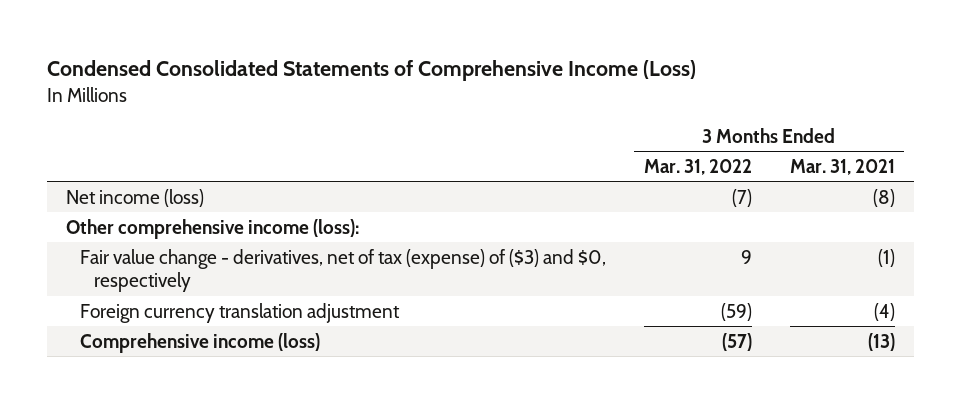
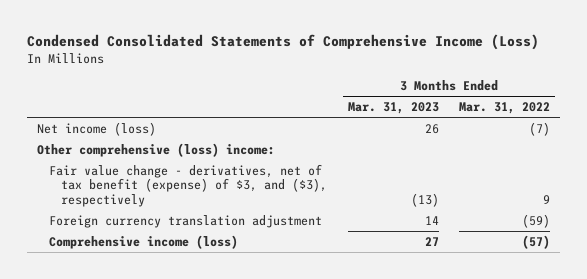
- | 3 Months Ended Mar. 31, 2022 | 3 Months Ended Mar. 31, 2021
+ | 3 Months Ended Mar. 31, 2023 | 3 Months Ended Mar. 31, 2022
- Other comprehensive income (loss):
- Fair value change - derivatives, net of tax (expense) of ($3) and $0, respectively | 9 | (1)
+ Other comprehensive (loss) income:
+ Fair value change - derivatives, net of tax benefit (expense) of $3, and ($3), respectively | (13) | 9

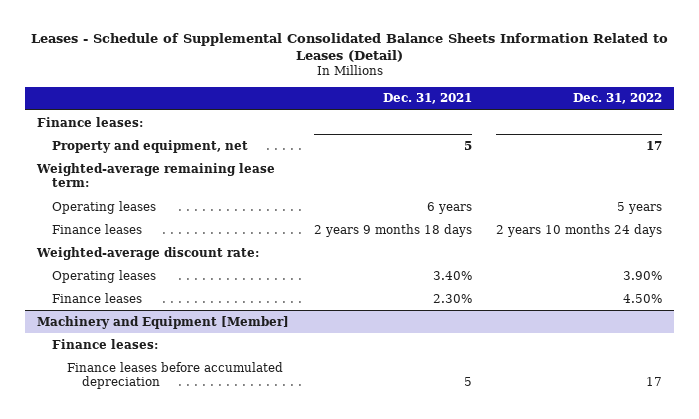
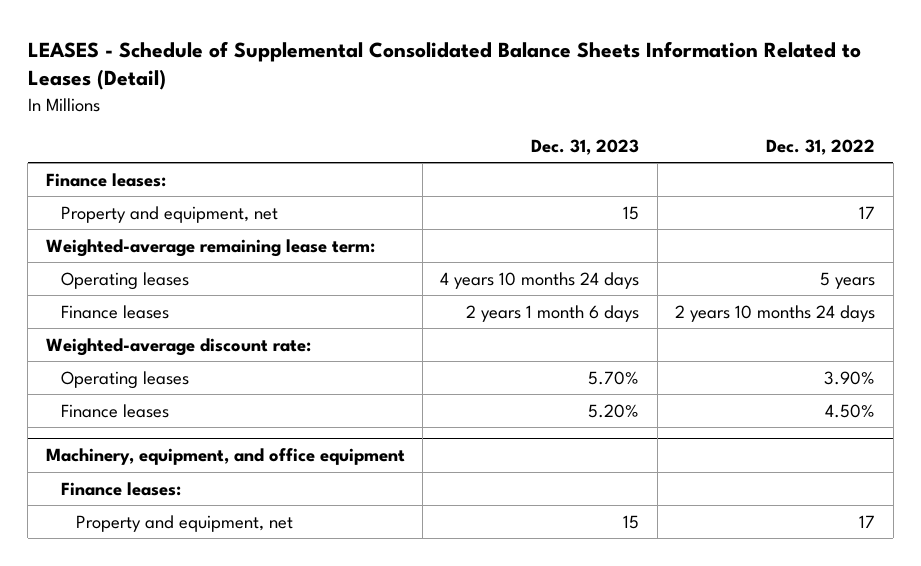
- Leases - Schedule of Supplemental Consolidated Balance Sheets Information Related to Leases (Detail)
+ LEASES - Schedule of Supplemental Consolidated Balance Sheets Information Related to Leases (Detail)
- | Dec. 31, 2021 | Dec. 31, 2022
+ | Dec. 31, 2023 | Dec. 31, 2022
- Machinery and Equipment [Member]
+ Machinery, equipment, and office equipment
- Finance leases before accumulated depreciation | 5 | 17
+ Property and equipment, net | 15 | 17

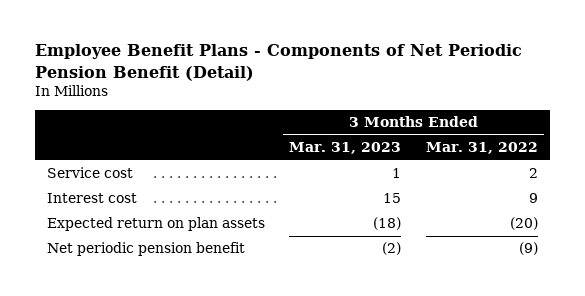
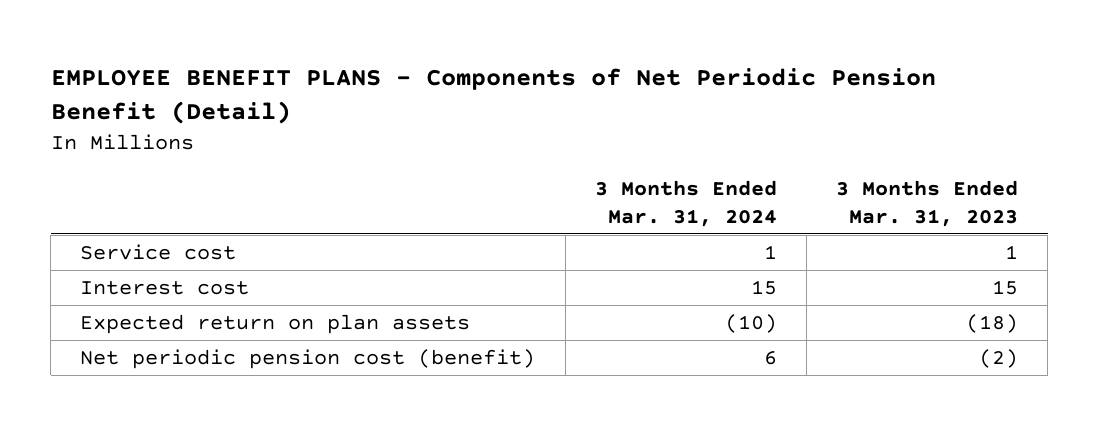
- Employee Benefit Plans - Components of Net Periodic Pension Benefit (Detail)
+ EMPLOYEE BENEFIT PLANS - Components of Net Periodic Pension Benefit (Detail)
- | 3 Months Ended Mar. 31, 2023 | 3 Months Ended Mar. 31, 2022
+ | 3 Months Ended Mar. 31, 2024 | 3 Months Ended Mar. 31, 2023
- Net periodic pension benefit | (2) | (9)
+ Net periodic pension cost (benefit) | 6 | (2)

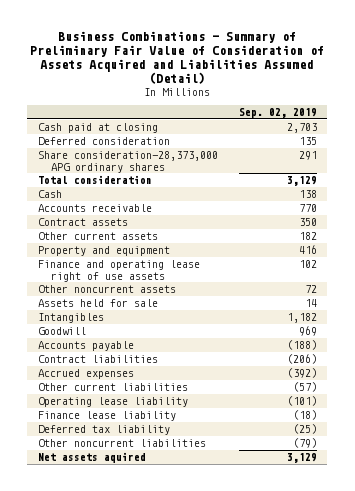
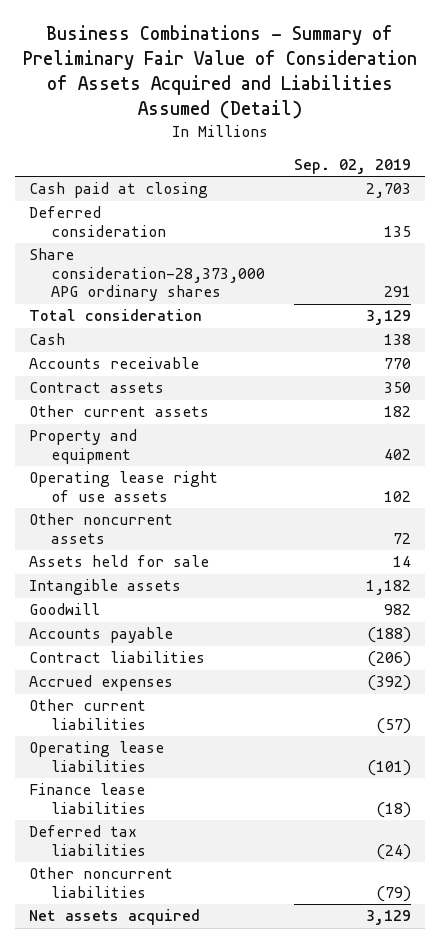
- Property and equipment | 416
- Finance and operating lease right of use assets | 102
+ Property and equipment | 402
+ Operating lease right of use assets | 102
- Intangibles | 1,182
- Goodwill | 969
+ Intangible assets | 1,182
+ Goodwill | 982
- Operating lease liability | (101)
- Finance lease liability | (18)
- Deferred tax liability | (25)
+ Operating lease liabilities | (101)
+ Finance lease liabilities | (18)
+ Deferred tax liabilities | (24)
- Net assets aquired | 3,129
+ Net assets acquired | 3,129

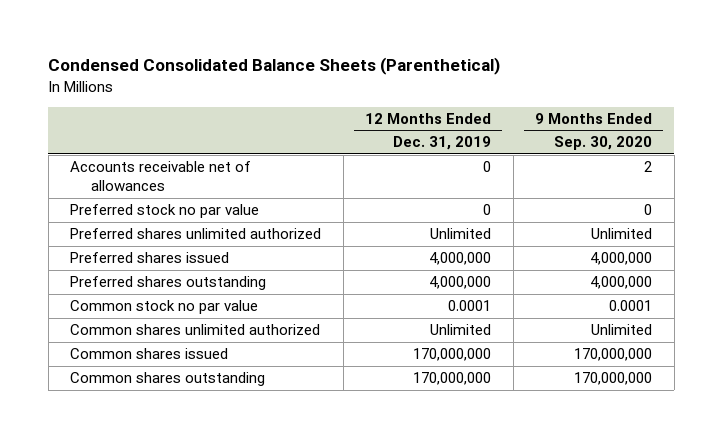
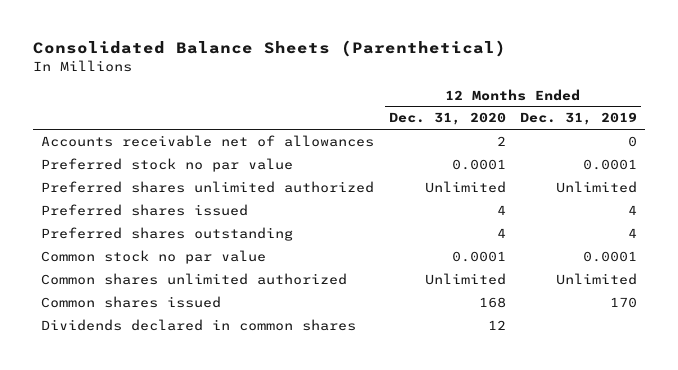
- Condensed Consolidated Balance Sheets (Parenthetical)
+ Consolidated Balance Sheets (Parenthetical)
- | 12 Months Ended Dec. 31, 2019 | 9 Months Ended Sep. 30, 2020
+ | 12 Months Ended Dec. 31, 2020 | 12 Months Ended Dec. 31, 2019
- Preferred stock no par value | 0 | 0
+ Preferred stock no par value | 0.0001 | 0.0001
- Preferred shares issued | 4,000,000 | 4,000,000
- Preferred shares outstanding | 4,000,000 | 4,000,000
+ Preferred shares issued | 4 | 4
+ Preferred shares outstanding | 4 | 4
- Common shares issued | 170,000,000 | 170,000,000
- Common shares outstanding | 170,000,000 | 170,000,000
+ Common shares issued | 168 | 170
+ Dividends declared in common shares | 12 |

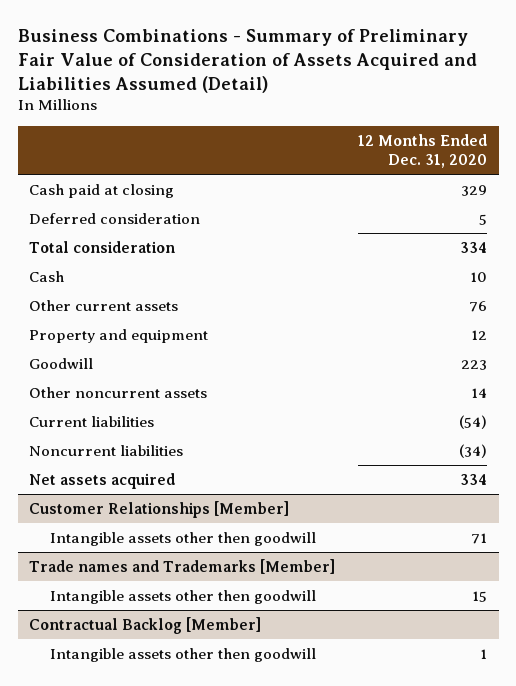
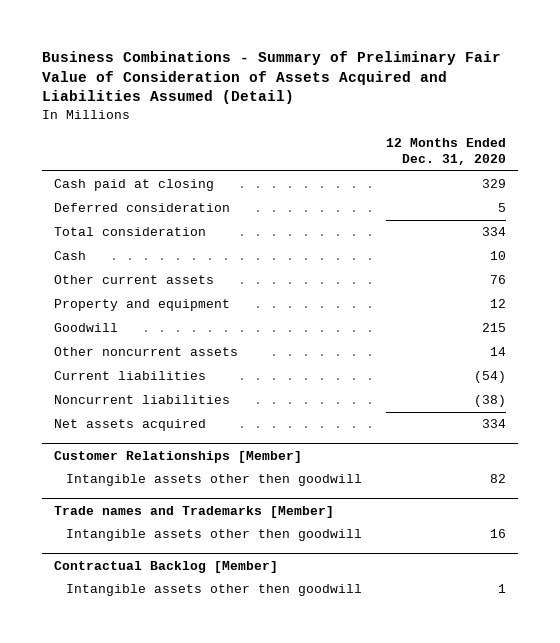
- Goodwill | 223
+ Goodwill | 215
- Noncurrent liabilities | (34)
+ Noncurrent liabilities | (38)
@ Customer Relationships [Member]
- Intangible assets other then goodwill | 71
+ Intangible assets other then goodwill | 82
@ Trade names and Trademarks [Member]
- Intangible assets other then goodwill | 15
+ Intangible assets other then goodwill | 16

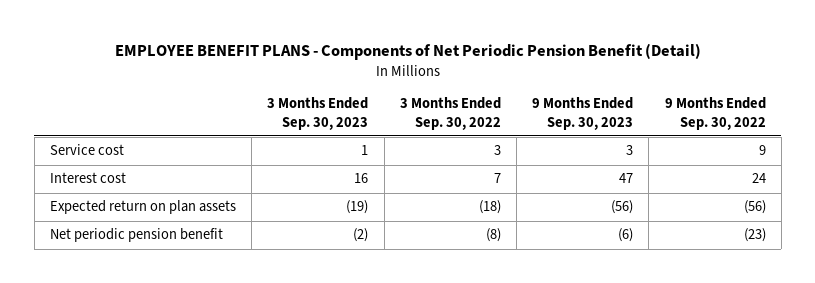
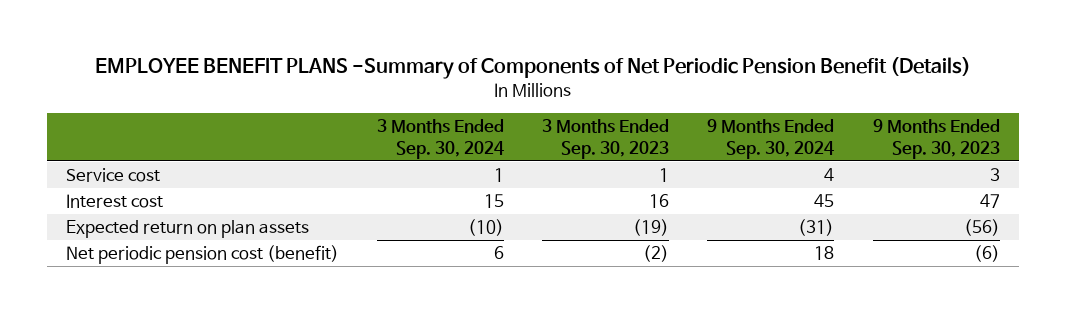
- EMPLOYEE BENEFIT PLANS - Components of Net Periodic Pension Benefit (Detail)
+ EMPLOYEE BENEFIT PLANS -Summary of Components of Net Periodic Pension Benefit (Details)
- | 3 Months Ended Sep. 30, 2023 | 3 Months Ended Sep. 30, 2022 | 9 Months Ended Sep. 30, 2023 | 9 Months Ended Sep. 30, 2022
+ | 3 Months Ended Sep. 30, 2024 | 3 Months Ended Sep. 30, 2023 | 9 Months Ended Sep. 30, 2024 | 9 Months Ended Sep. 30, 2023
- Net periodic pension benefit | (2) | (8) | (6) | (23)
+ Net periodic pension cost (benefit) | 6 | (2) | 18 | (6)

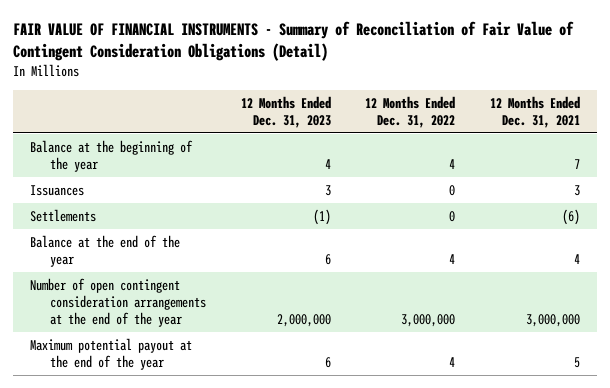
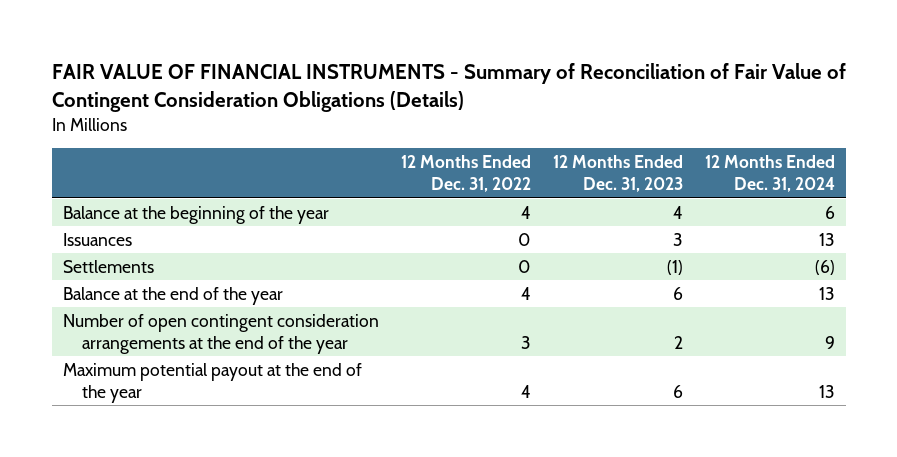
- FAIR VALUE OF FINANCIAL INSTRUMENTS - Summary of Reconciliation of Fair Value of Contingent Consideration Obligations (Detail)
+ FAIR VALUE OF FINANCIAL INSTRUMENTS - Summary of Reconciliation of Fair Value of Contingent Consideration Obligations (Details)
- | 12 Months Ended Dec. 31, 2023 | 12 Months Ended Dec. 31, 2022 | 12 Months Ended Dec. 31, 2021
+ | 12 Months Ended Dec. 31, 2022 | 12 Months Ended Dec. 31, 2023 | 12 Months Ended Dec. 31, 2024
- Number of open contingent consideration arrangements at the end of the year | 2,000,000 | 3,000,000 | 3,000,000
+ Number of open contingent consideration arrangements at the end of the year | 3 | 2 | 9

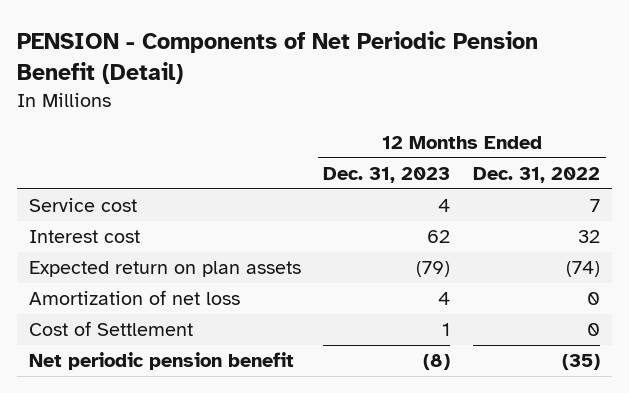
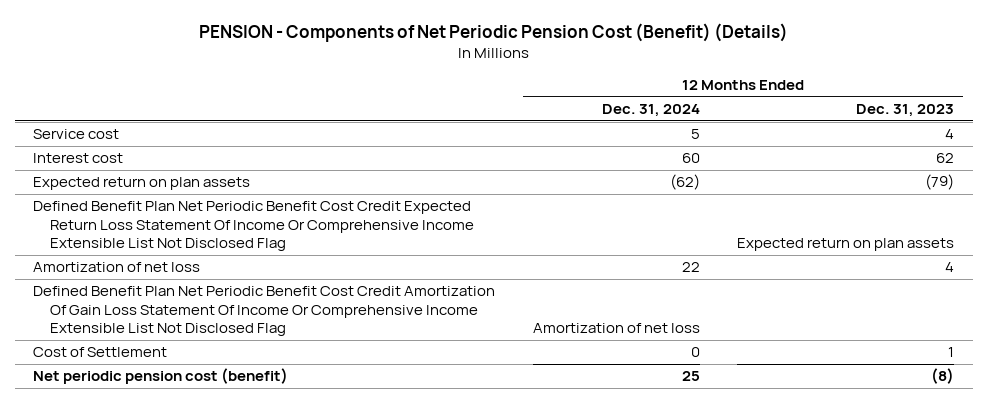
- PENSION - Components of Net Periodic Pension Benefit (Detail)
+ PENSION - Components of Net Periodic Pension Cost (Benefit) (Details)
- | 12 Months Ended Dec. 31, 2023 | 12 Months Ended Dec. 31, 2022
+ | 12 Months Ended Dec. 31, 2024 | 12 Months Ended Dec. 31, 2023
+ Defined Benefit Plan Net Periodic Benefit Cost Credit Expected Return Loss Statement Of Income Or Comprehensive Income Extensible List Not Disclosed Flag | | Expected return on plan assets
+ Defined Benefit Plan Net Periodic Benefit Cost Credit Amortization Of Gain Loss Statement Of Income Or Comprehensive Income Extensible List Not Disclosed Flag | Amortization of net loss |
- Net periodic pension benefit | (8) | (35)
+ Net periodic pension cost (benefit) | 25 | (8)

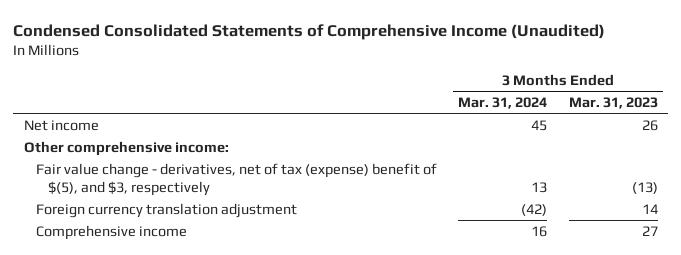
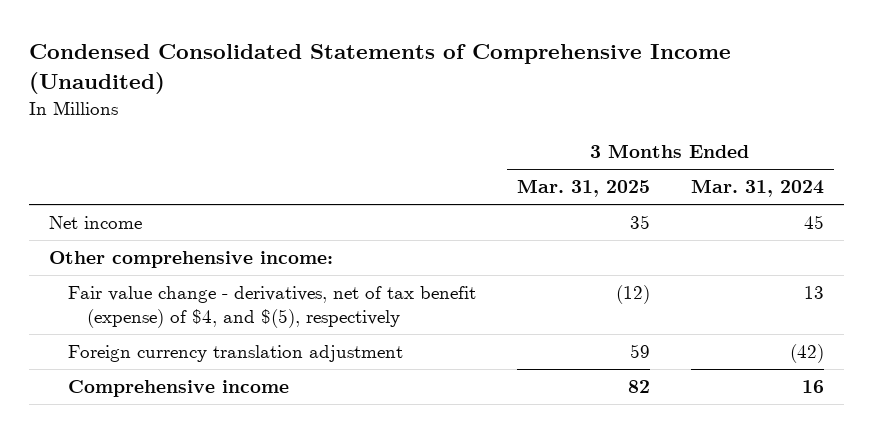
- | 3 Months Ended Mar. 31, 2024 | 3 Months Ended Mar. 31, 2023
+ | 3 Months Ended Mar. 31, 2025 | 3 Months Ended Mar. 31, 2024
- Fair value change - derivatives, net of tax (expense) benefit of $(5), and $3, respectively | 13 | (13)
+ Fair value change - derivatives, net of tax benefit (expense) of $4, and $(5), respectively | (12) | 13

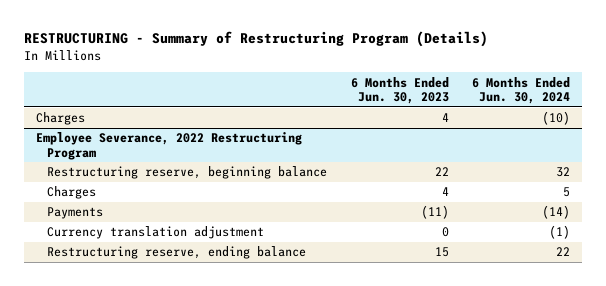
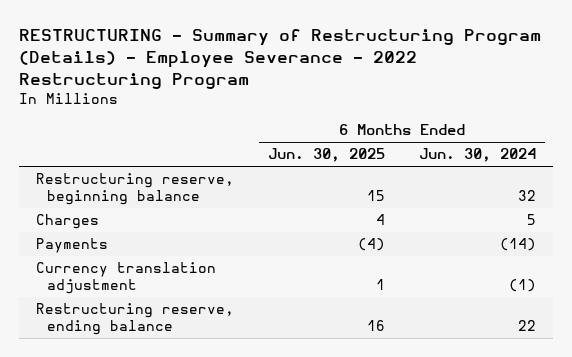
- RESTRUCTURING - Summary of Restructuring Program (Details)
+ RESTRUCTURING - Summary of Restructuring Program (Details) - Employee Severance - 2022 Restructuring Program
- | 6 Months Ended Jun. 30, 2023 | 6 Months Ended Jun. 30, 2024
+ | 6 Months Ended Jun. 30, 2025 | 6 Months Ended Jun. 30, 2024
- Charges | 4 | (10)
- Employee Severance, 2022 Restructuring Program

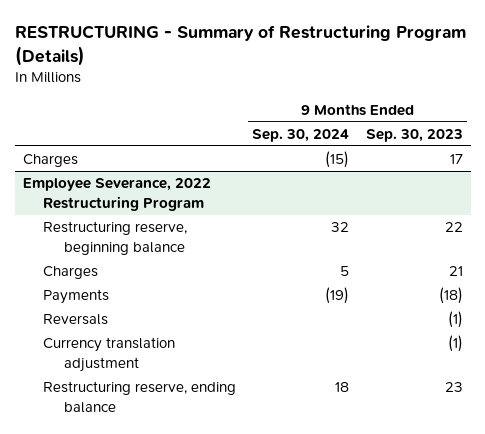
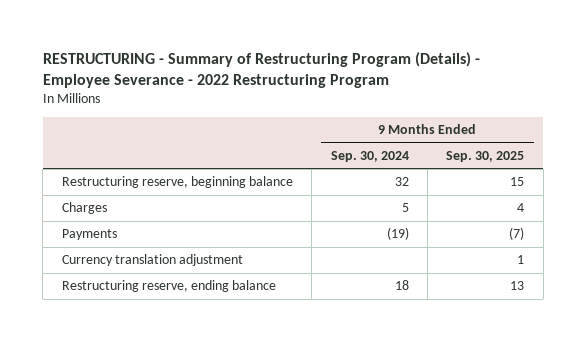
- RESTRUCTURING - Summary of Restructuring Program (Details)
+ RESTRUCTURING - Summary of Restructuring Program (Details) - Employee Severance - 2022 Restructuring Program
- | 9 Months Ended Sep. 30, 2024 | 9 Months Ended Sep. 30, 2023
+ | 9 Months Ended Sep. 30, 2024 | 9 Months Ended Sep. 30, 2025
- Charges | (15) | 17
- Employee Severance, 2022 Restructuring Program
- Reversals | | (1)

